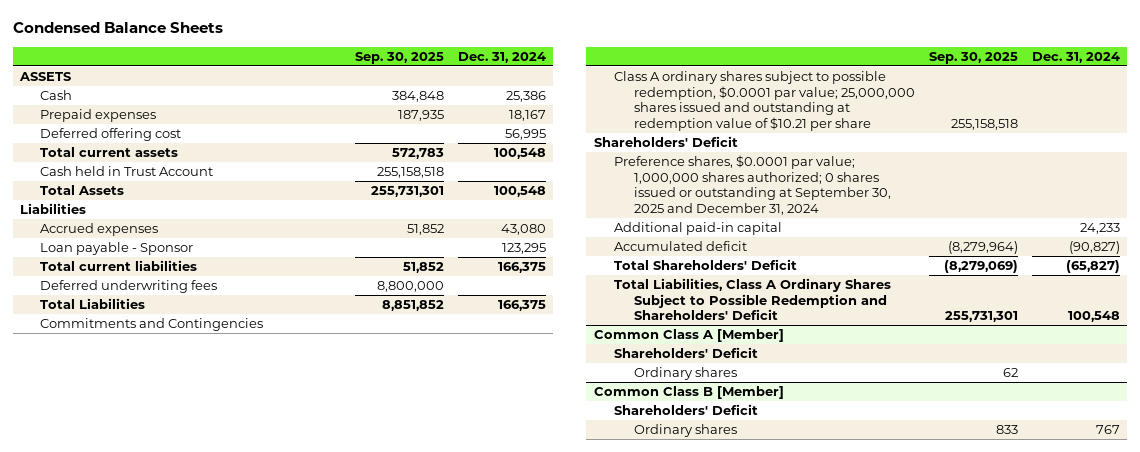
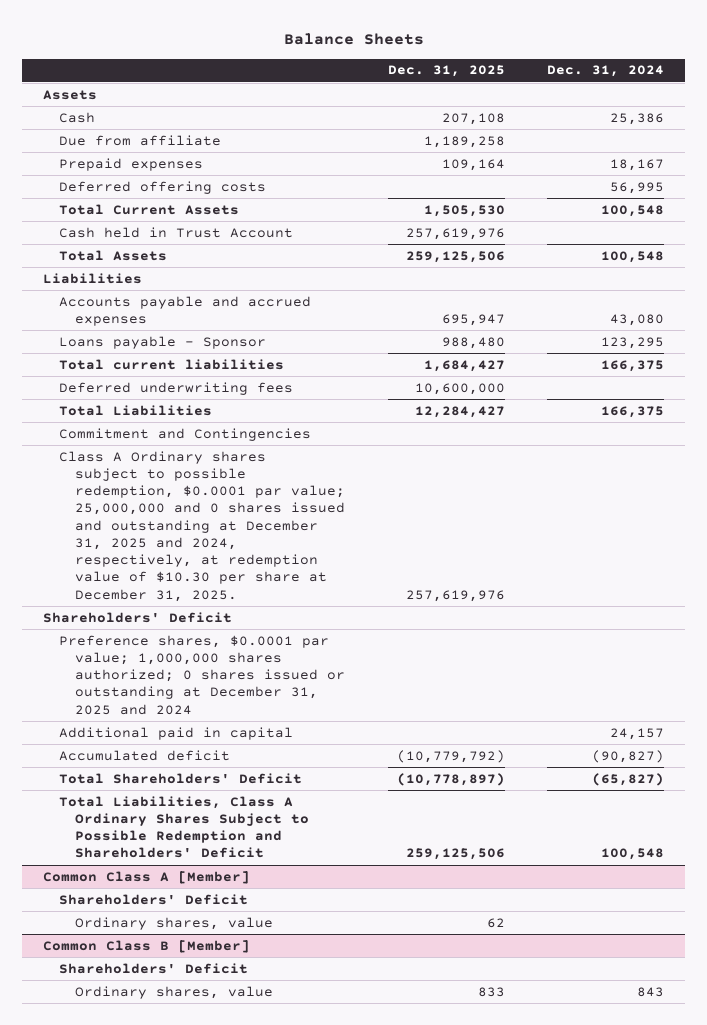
- Condensed Balance Sheets
+ Balance Sheets
- | Sep. 30, 2025 | Dec. 31, 2024
+ | Dec. 31, 2025 | Dec. 31, 2024
- ASSETS
+ Assets
+ Due from affiliate | 1,189,258 |
- Deferred offering cost | | 56,995
- Total current assets | 572,783 | 100,548
+ Deferred offering costs | | 56,995
+ Total Current Assets | 1,505,530 | 100,548
- Accrued expenses | 51,852 | 43,080
- Loan payable - Sponsor | | 123,295
+ Accounts payable and accrued expenses | 695,947 | 43,080
+ Loans payable - Sponsor | 988,480 | 123,295
- Commitments and Contingencies
- Class A ordinary shares subject to possible redemption, $0.0001 par value; 25,000,000 shares issued and outstanding at redemption value of $10.21 per share | 255,158,518 |
+ Commitment and Contingencies
+ Class A Ordinary shares subject to possible redemption, $0.0001 par value; 25,000,000 and 0 shares issued and outstanding at December 31, 2025 and 2024, respectively, at redemption value of $10.30 per share at December 31, 2025. | 257,619,976 |
- Preference shares, $0.0001 par value; 1,000,000 shares authorized; 0 shares issued or outstanding at September 30, 2025 and December 31, 2024
- Additional paid-in capital | | 24,233
+ Preference shares, $0.0001 par value; 1,000,000 shares authorized; 0 shares issued or outstanding at December 31, 2025 and 2024
+ Additional paid in capital | | 24,157
@ Common Class A [Member]
- Ordinary shares | 62 |
+ Ordinary shares, value | 62 |
@ Common Class B [Member]
- Ordinary shares | 833 | 767
+ Ordinary shares, value | 833 | 843

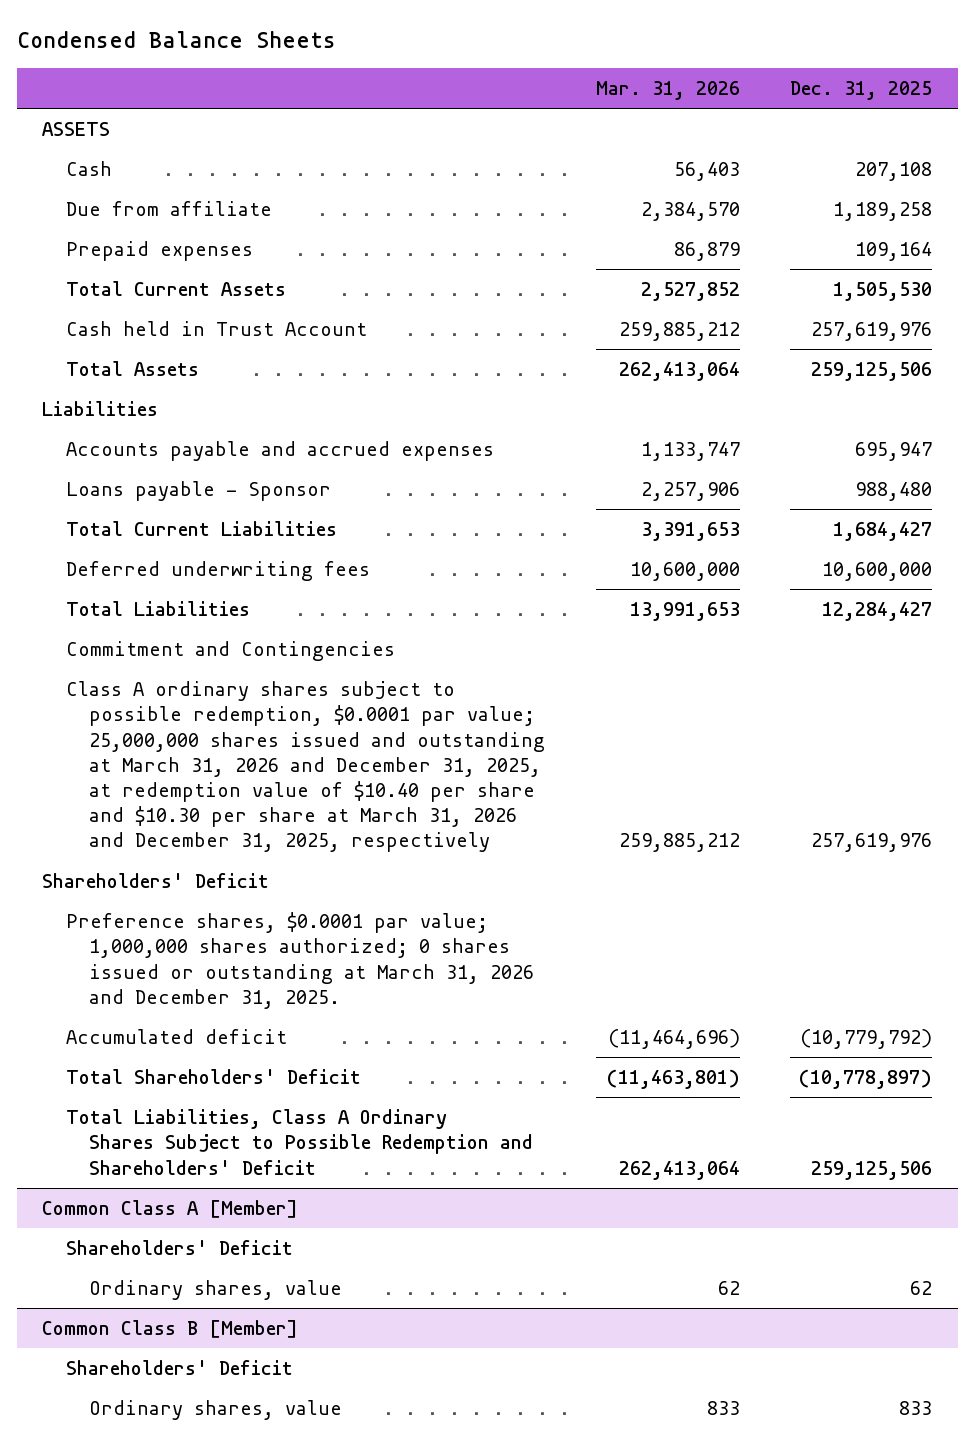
- Balance Sheets
+ Condensed Balance Sheets
- | Dec. 31, 2025 | Dec. 31, 2024
+ | Mar. 31, 2026 | Dec. 31, 2025
- Assets
+ ASSETS
- Deferred offering costs | | 56,995
- Total current liabilities | 1,684,427 | 166,375
+ Total Current Liabilities | 3,391,653 | 1,684,427
- Class A Ordinary shares subject to possible redemption, $0.0001 par value; 25,000,000 and 0 shares issued and outstanding at December 31, 2025 and 2024, respectively, at redemption value of $10.30 per share at December 31, 2025. | 257,619,976 |
+ Class A ordinary shares subject to possible redemption, $0.0001 par value; 25,000,000 shares issued and outstanding at March 31, 2026 and December 31, 2025, at redemption value of $10.40 per share and $10.30 per share at March 31, 2026 and December 31, 2025, respectively | 259,885,212 | 257,619,976
- Preference shares, $0.0001 par value; 1,000,000 shares authorized; 0 shares issued or outstanding at December 31, 2025 and 2024
- Additional paid in capital | | 24,157
+ Preference shares, $0.0001 par value; 1,000,000 shares authorized; 0 shares issued or outstanding at March 31, 2026 and December 31, 2025.

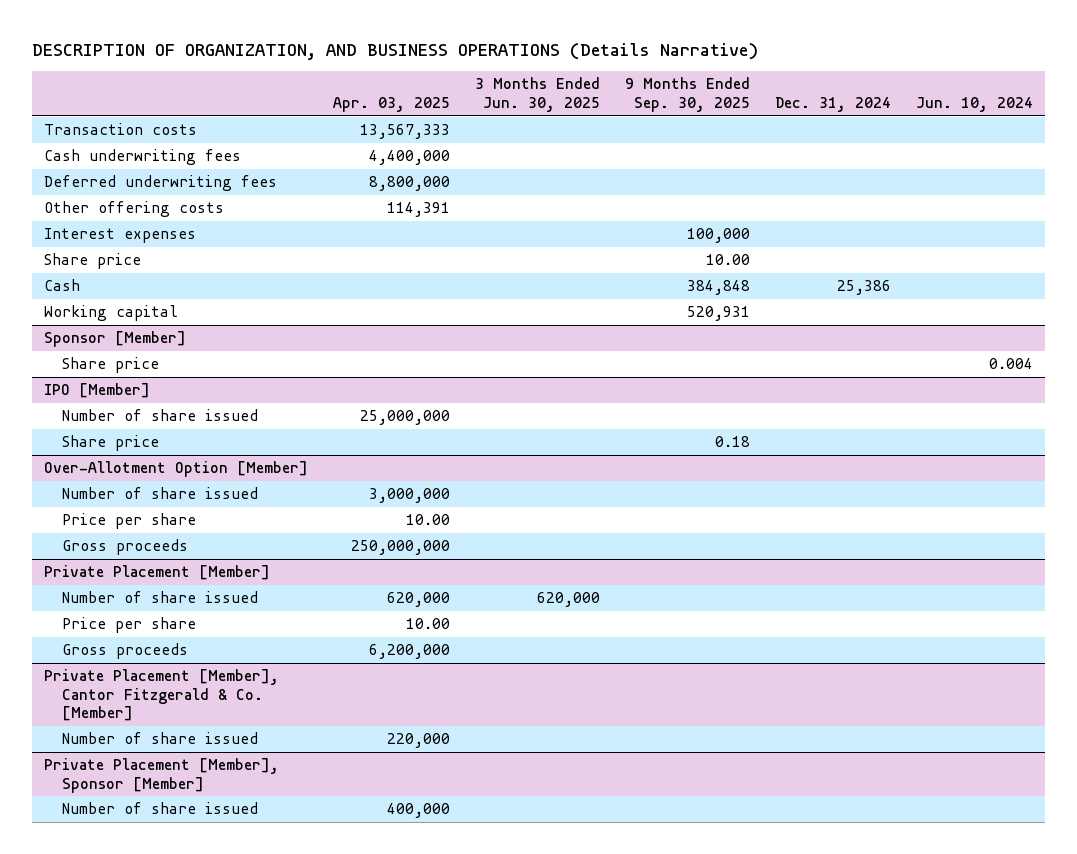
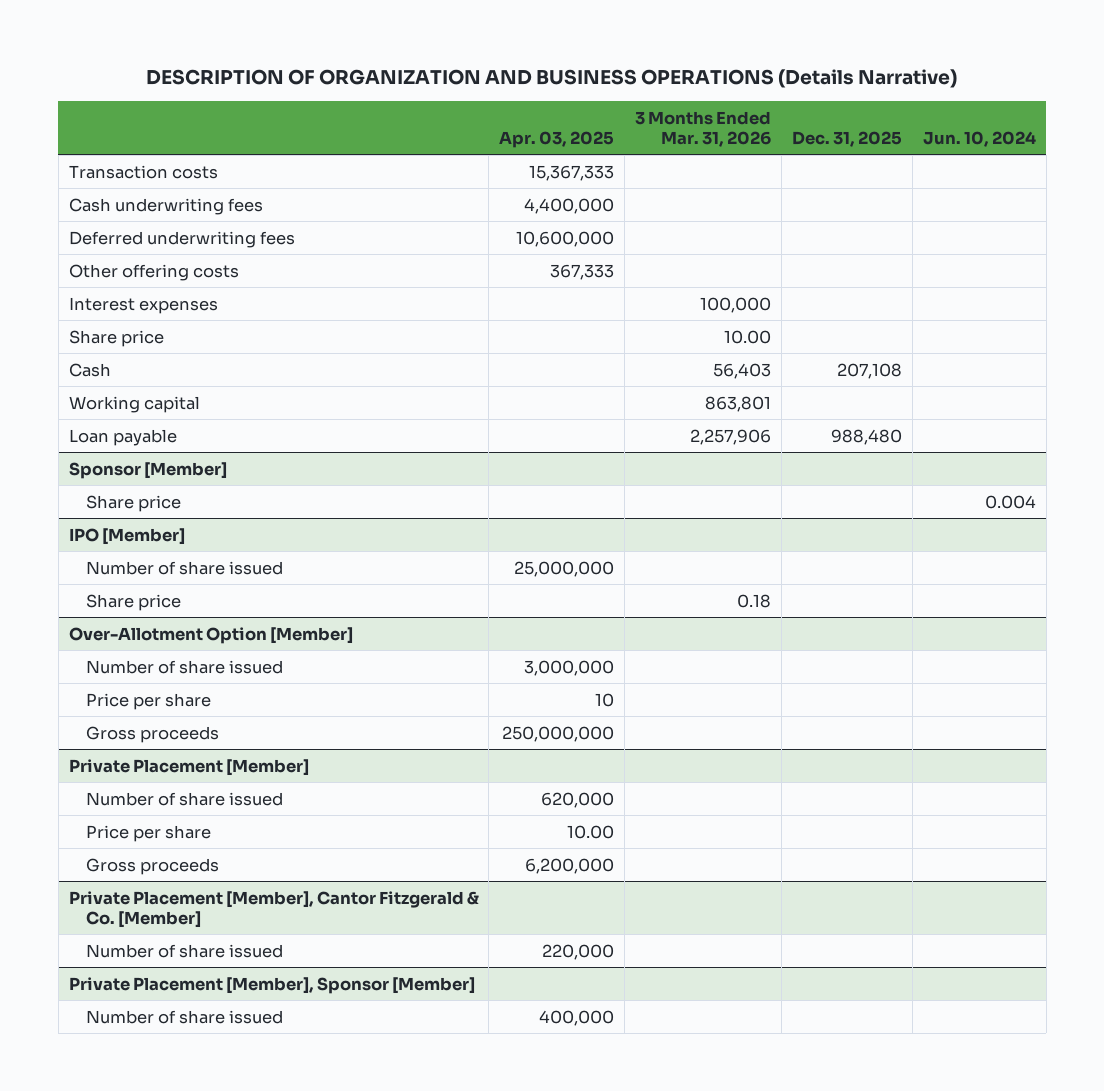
- DESCRIPTION OF ORGANIZATION, AND BUSINESS OPERATIONS (Details Narrative)
+ DESCRIPTION OF ORGANIZATION AND BUSINESS OPERATIONS (Details Narrative)
- | Apr. 03, 2025 | 3 Months Ended Jun. 30, 2025 | 9 Months Ended Sep. 30, 2025 | Dec. 31, 2024 | Jun. 10, 2024
+ | Apr. 03, 2025 | 3 Months Ended Mar. 31, 2026 | Dec. 31, 2025 | Jun. 10, 2024
- Transaction costs | 13,567,333 | | | |
+ Transaction costs | 15,367,333 | | |
- Deferred underwriting fees | 8,800,000 | | | |
- Other offering costs | 114,391 | | | |
+ Deferred underwriting fees | 10,600,000 | | |
+ Other offering costs | 367,333 | | |
+ Loan payable | | 2,257,906 | 988,480 |
@ Over-Allotment Option [Member]
- Price per share | 10.00 | | | |
+ Price per share | 10 | | |

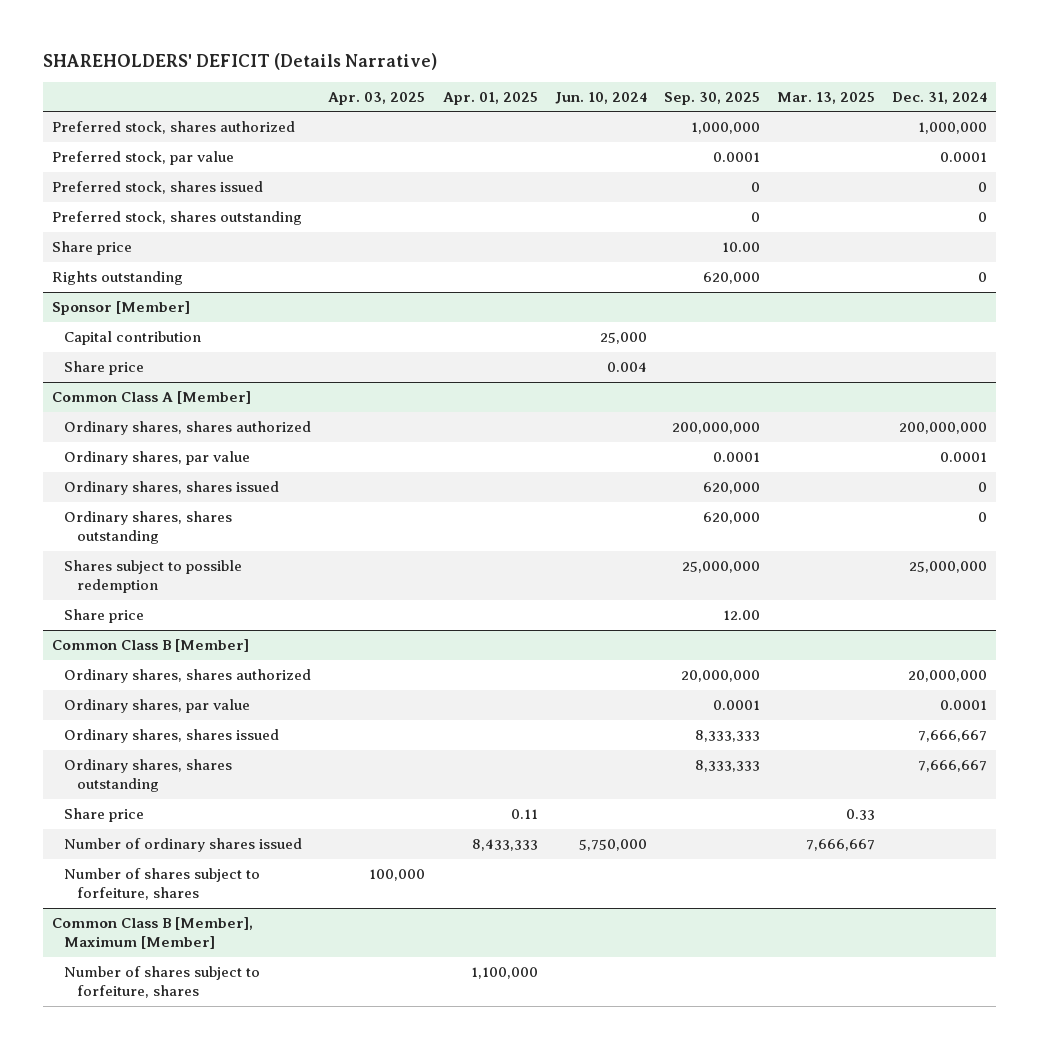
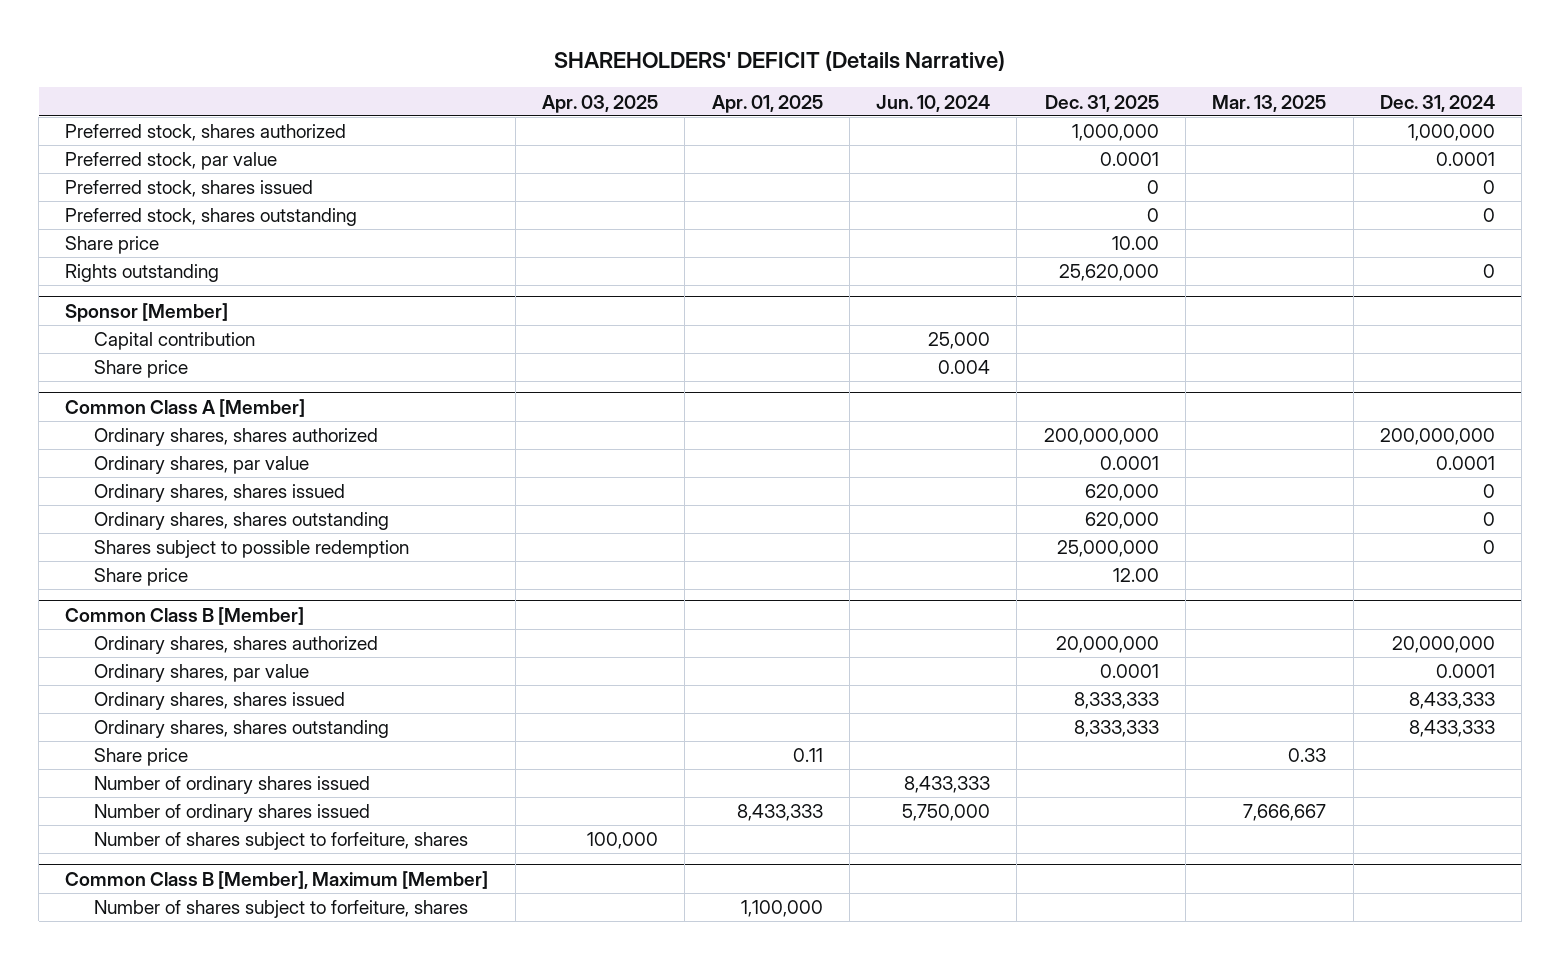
- | Apr. 03, 2025 | Apr. 01, 2025 | Jun. 10, 2024 | Sep. 30, 2025 | Mar. 13, 2025 | Dec. 31, 2024
+ | Apr. 03, 2025 | Apr. 01, 2025 | Jun. 10, 2024 | Dec. 31, 2025 | Mar. 13, 2025 | Dec. 31, 2024
@ Common Class A [Member]
- Shares subject to possible redemption | | | | 25,000,000 | | 25,000,000
+ Shares subject to possible redemption | | | | 25,000,000 | | 0
@ Common Class B [Member]
- Ordinary shares, shares issued | | | | 8,333,333 | | 7,666,667
- Ordinary shares, shares outstanding | | | | 8,333,333 | | 7,666,667
+ Ordinary shares, shares issued | | | | 8,333,333 | | 8,433,333
+ Ordinary shares, shares outstanding | | | | 8,333,333 | | 8,433,333
+ Number of ordinary shares issued | | | 8,433,333 | | |

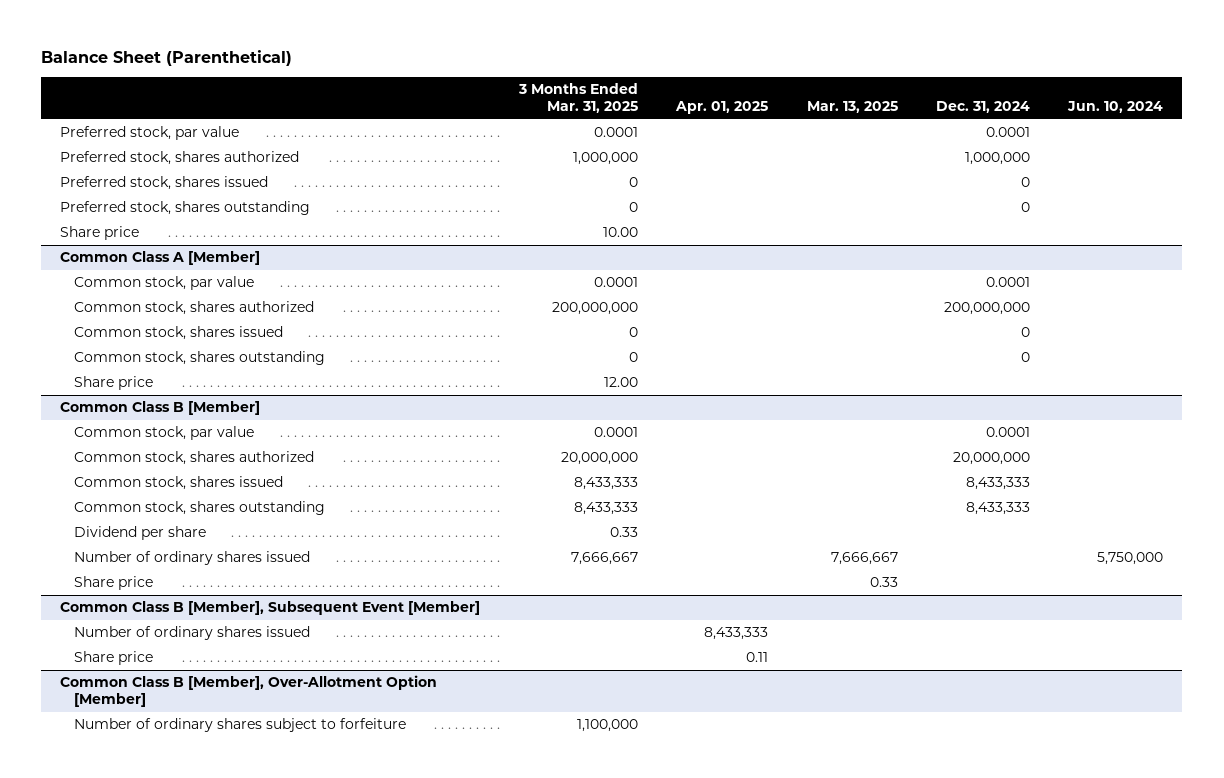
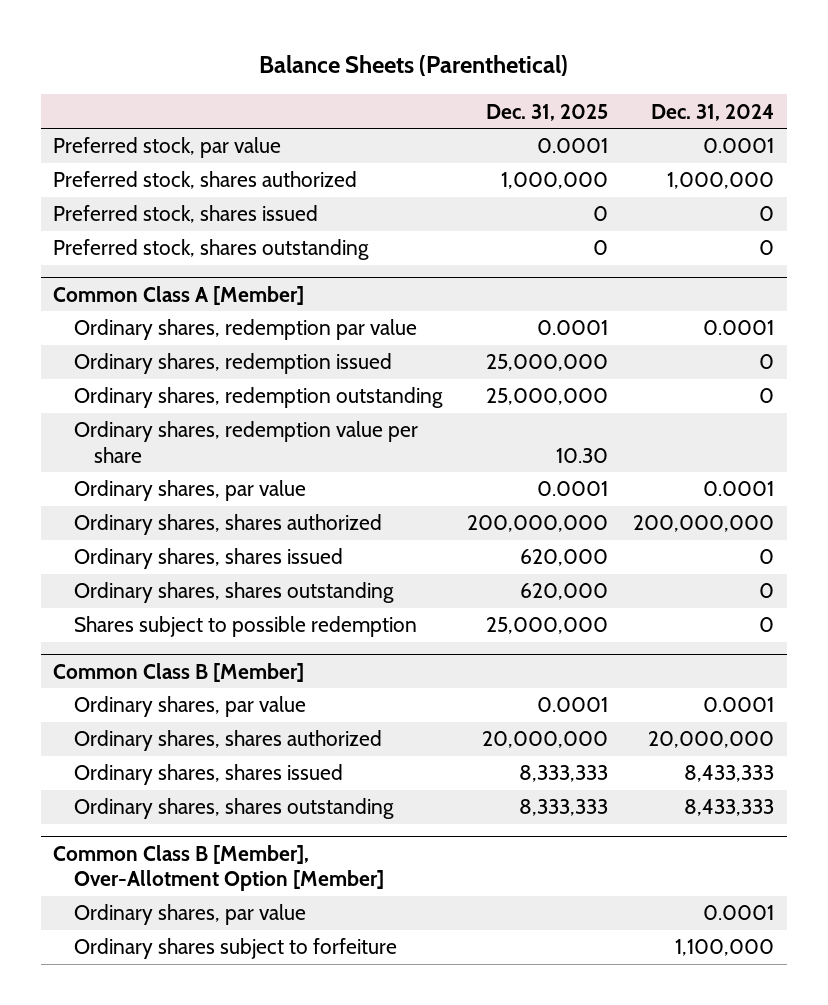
- Balance Sheet (Parenthetical)
+ Balance Sheets (Parenthetical)
- | 3 Months Ended Mar. 31, 2025 | Apr. 01, 2025 | Mar. 13, 2025 | Dec. 31, 2024 | Jun. 10, 2024
+ | Dec. 31, 2025 | Dec. 31, 2024
- Share price | 10.00 | | | |
@ Common Class A [Member]
- Common stock, par value | 0.0001 | | | 0.0001 |
- Common stock, shares authorized | 200,000,000 | | | 200,000,000 |
- Common stock, shares issued | 0 | | | 0 |
- Common stock, shares outstanding | 0 | | | 0 |
- Share price | 12.00 | | | |
+ Ordinary shares, redemption par value | 0.0001 | 0.0001
+ Ordinary shares, redemption issued | 25,000,000 | 0
+ Ordinary shares, redemption outstanding | 25,000,000 | 0
+ Ordinary shares, redemption value per share | 10.30 |
+ Ordinary shares, par value | 0.0001 | 0.0001
+ Ordinary shares, shares authorized | 200,000,000 | 200,000,000
+ Ordinary shares, shares issued | 620,000 | 0
+ Ordinary shares, shares outstanding | 620,000 | 0
+ Shares subject to possible redemption | 25,000,000 | 0
@ Common Class B [Member]
- Common stock, par value | 0.0001 | | | 0.0001 |
- Common stock, shares authorized | 20,000,000 | | | 20,000,000 |
- Common stock, shares issued | 8,433,333 | | | 8,433,333 |
- Common stock, shares outstanding | 8,433,333 | | | 8,433,333 |
- Dividend per share | 0.33 | | | |
- Number of ordinary shares issued | 7,666,667 | | 7,666,667 | | 5,750,000
- Share price | | | 0.33 | |
- Common Class B [Member], Subsequent Event [Member]
- Number of ordinary shares issued | | 8,433,333 | | |
- Share price | | 0.11 | | |
@ Common Class B [Member]
+ Ordinary shares, par value | 0.0001 | 0.0001
+ Ordinary shares, shares authorized | 20,000,000 | 20,000,000
+ Ordinary shares, shares issued | 8,333,333 | 8,433,333
+ Ordinary shares, shares outstanding | 8,333,333 | 8,433,333
@ Common Class B [Member], Over-Allotment Option [Member]
- Number of ordinary shares subject to forfeiture | 1,100,000 | | | |
+ Ordinary shares, par value | | 0.0001
+ Ordinary shares subject to forfeiture | | 1,100,000

